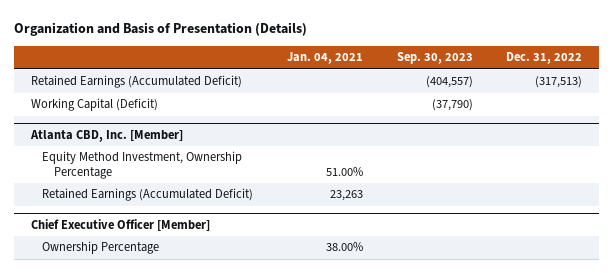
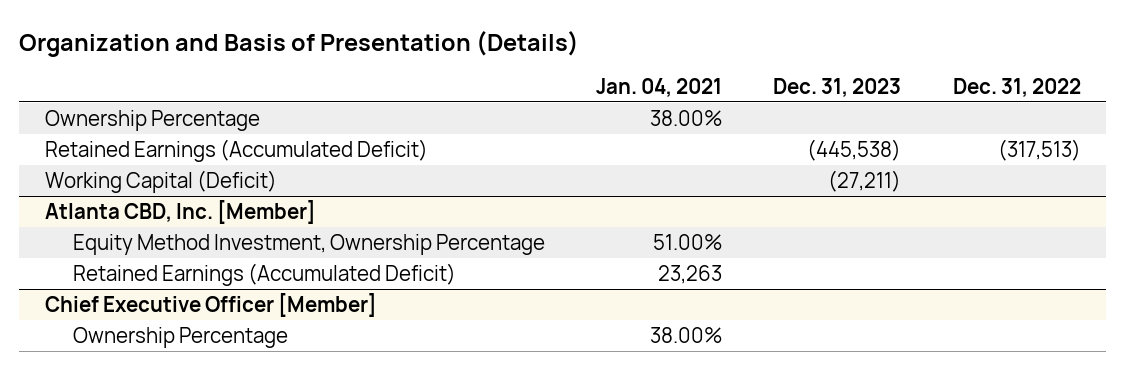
- | Jan. 04, 2021 | Sep. 30, 2023 | Dec. 31, 2022
+ | Jan. 04, 2021 | Dec. 31, 2023 | Dec. 31, 2022
+ Ownership Percentage | 38.00% | |

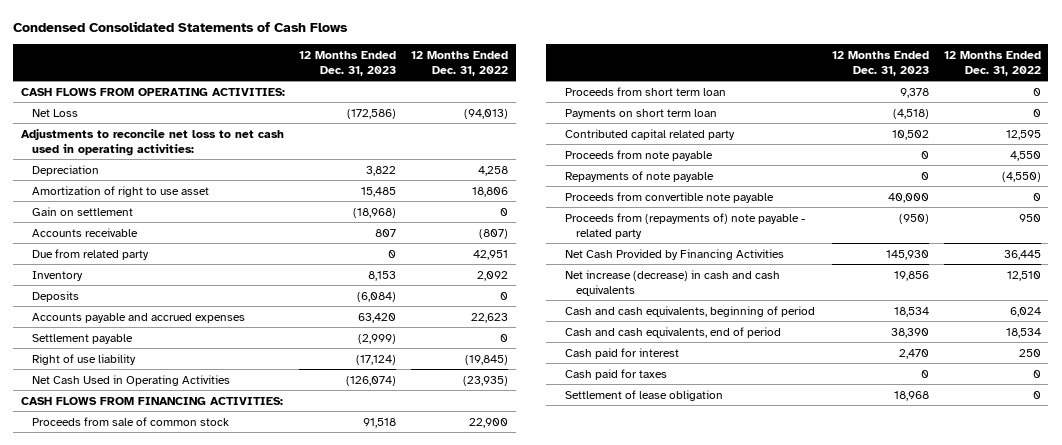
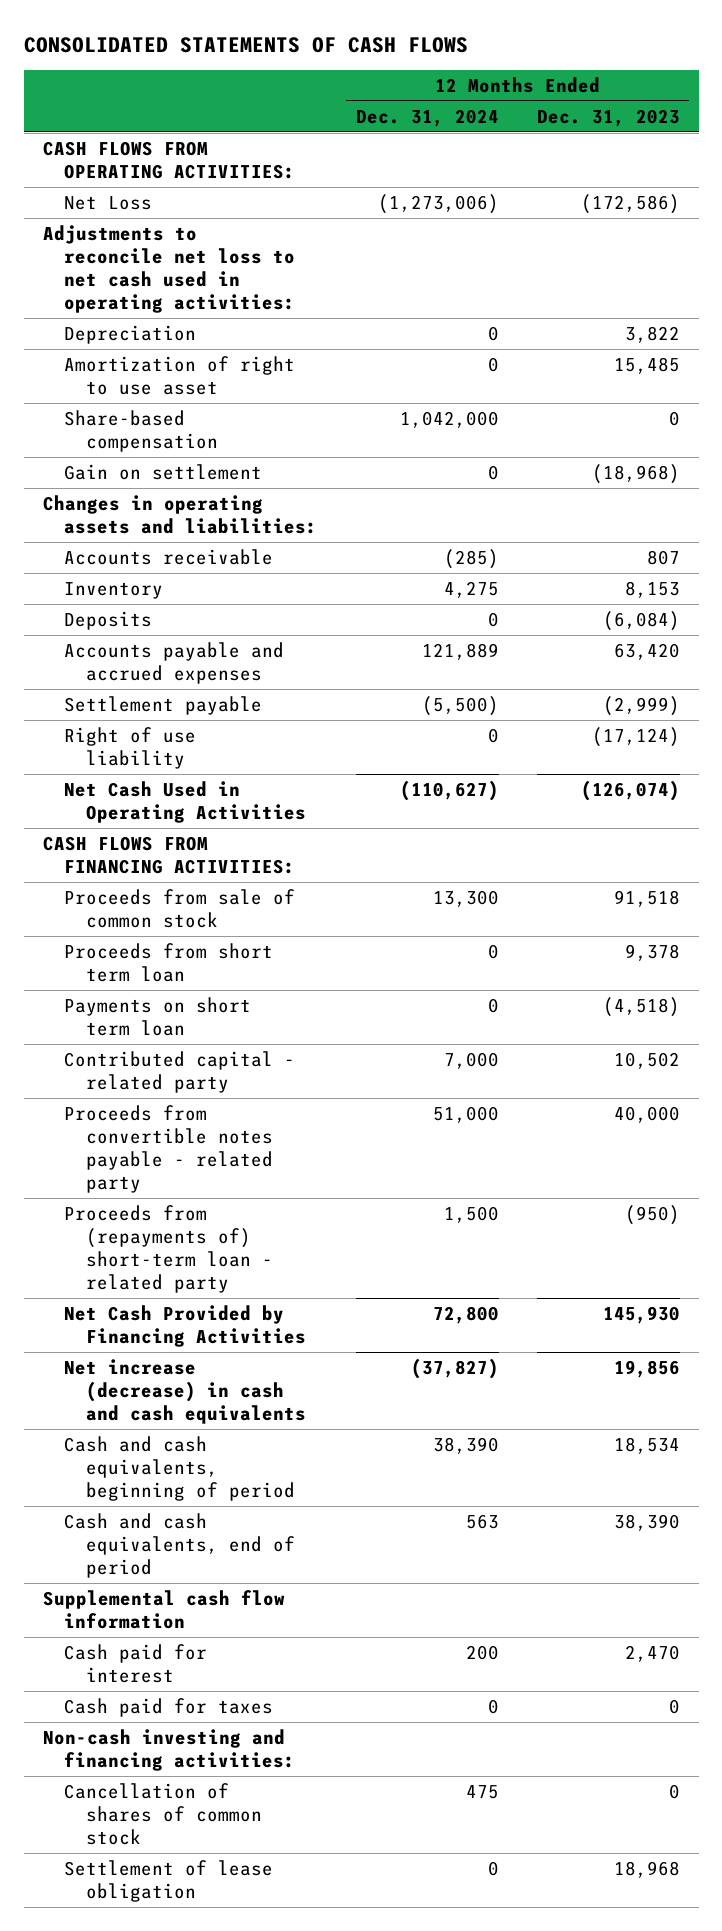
- Condensed Consolidated Statements of Cash Flows
+ CONSOLIDATED STATEMENTS OF CASH FLOWS
- | 12 Months Ended Dec. 31, 2023 | 12 Months Ended Dec. 31, 2022
+ | 12 Months Ended Dec. 31, 2024 | 12 Months Ended Dec. 31, 2023
+ Share-based compensation | 1,042,000 | 0
+ Changes in operating assets and liabilities:
- Due from related party | 0 | 42,951
- Contributed capital related party | 10,502 | 12,595
- Proceeds from note payable | 0 | 4,550
- Repayments of note payable | 0 | (4,550)
- Proceeds from convertible note payable | 40,000 | 0
- Proceeds from (repayments of) note payable - related party | (950) | 950
+ Contributed capital - related party | 7,000 | 10,502
+ Proceeds from convertible notes payable - related party | 51,000 | 40,000
+ Proceeds from (repayments of) short-term loan - related party | 1,500 | (950)
+ Supplemental cash flow information
+ Non-cash investing and financing activities:
+ Cancellation of shares of common stock | 475 | 0

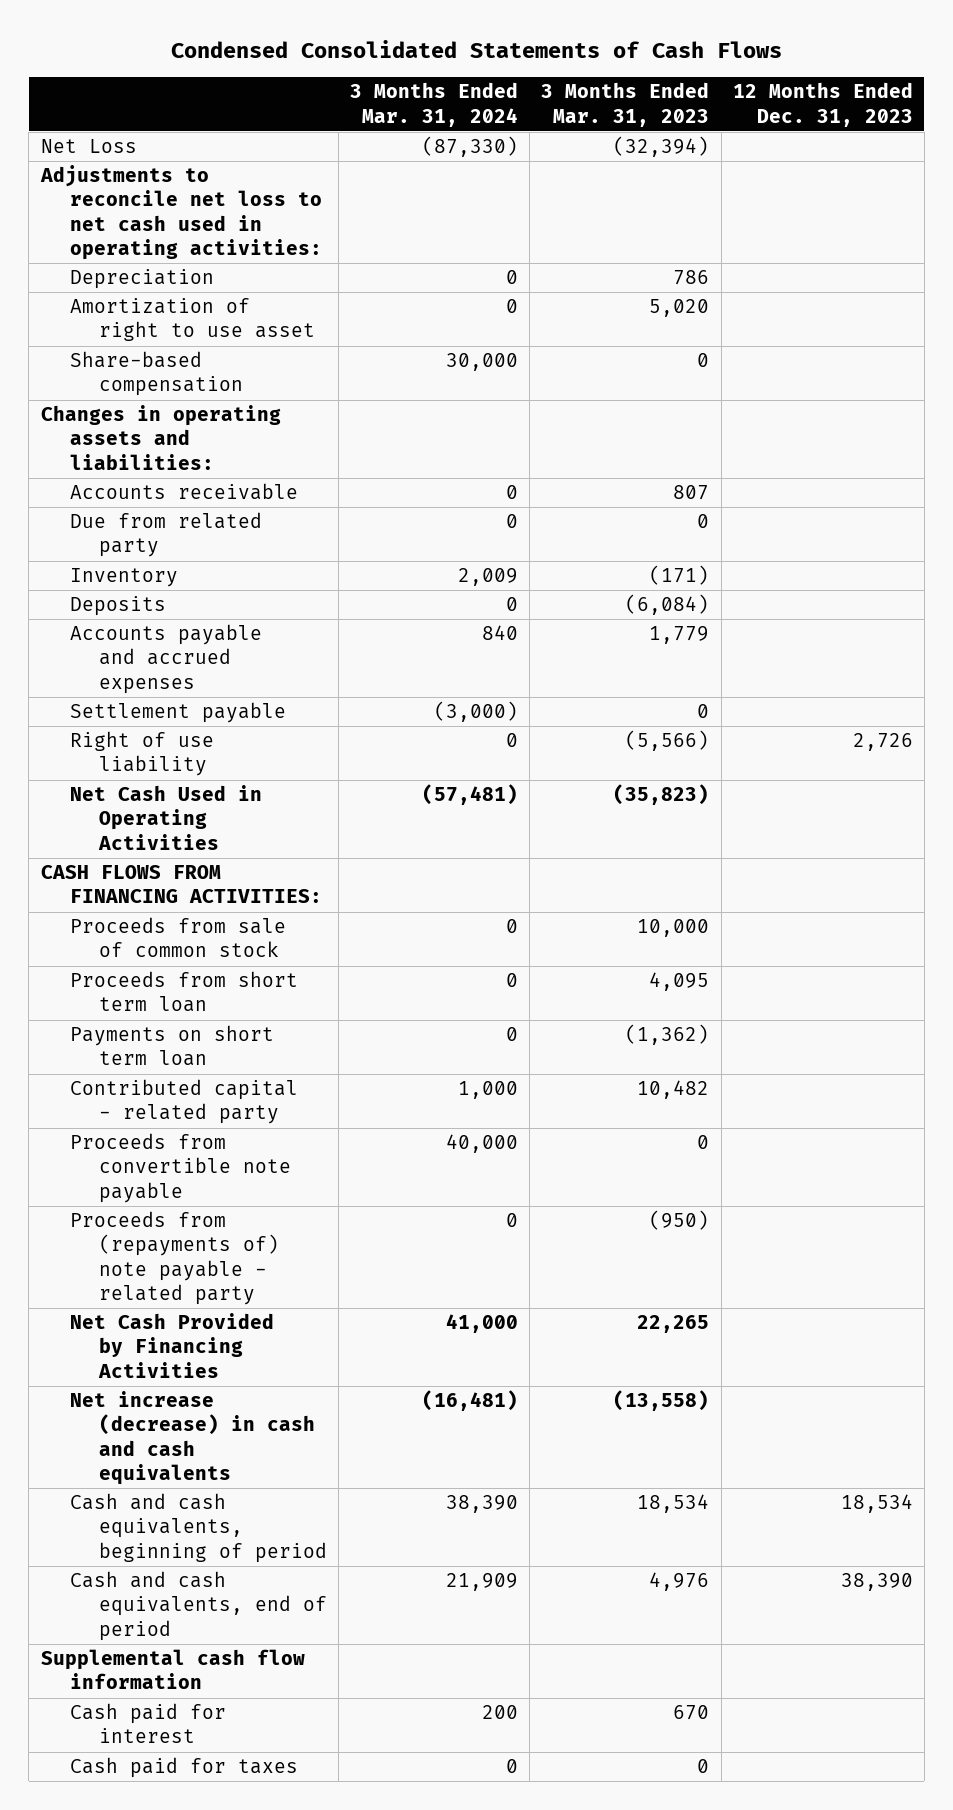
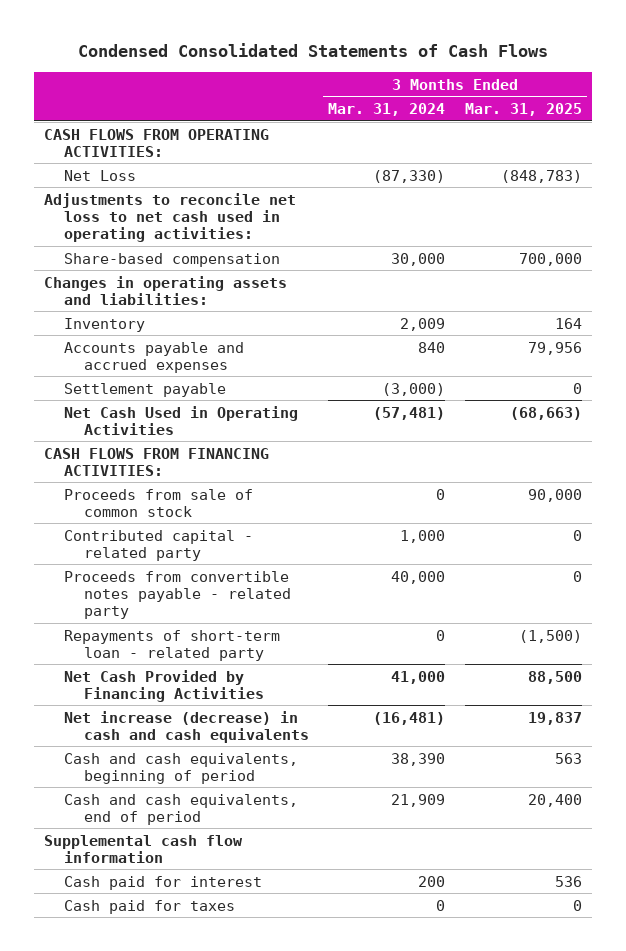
- | 3 Months Ended Mar. 31, 2024 | 3 Months Ended Mar. 31, 2023 | 12 Months Ended Dec. 31, 2023
+ | 3 Months Ended Mar. 31, 2024 | 3 Months Ended Mar. 31, 2025
+ CASH FLOWS FROM OPERATING ACTIVITIES:
- Depreciation | 0 | 786 |
- Amortization of right to use asset | 0 | 5,020 |
- Accounts receivable | 0 | 807 |
- Due from related party | 0 | 0 |
- Deposits | 0 | (6,084) |
- Right of use liability | 0 | (5,566) | 2,726
- Proceeds from short term loan | 0 | 4,095 |
- Payments on short term loan | 0 | (1,362) |
- Proceeds from convertible note payable | 40,000 | 0 |
- Proceeds from (repayments of) note payable - related party | 0 | (950) |
+ Proceeds from convertible notes payable - related party | 40,000 | 0
+ Repayments of short-term loan - related party | 0 | (1,500)

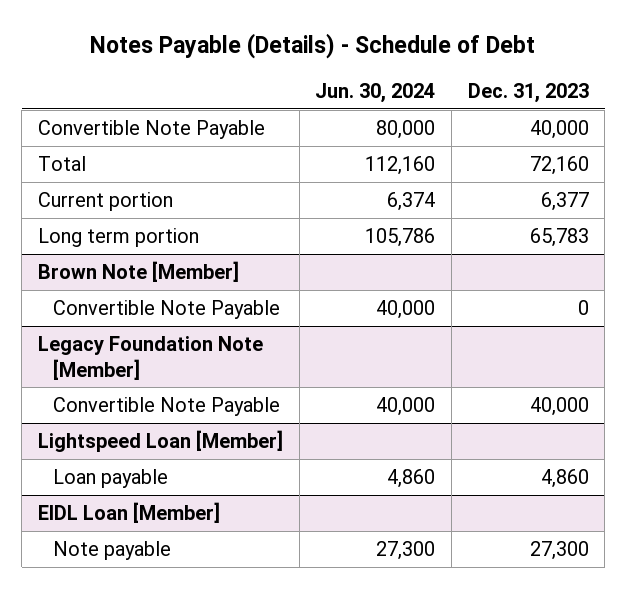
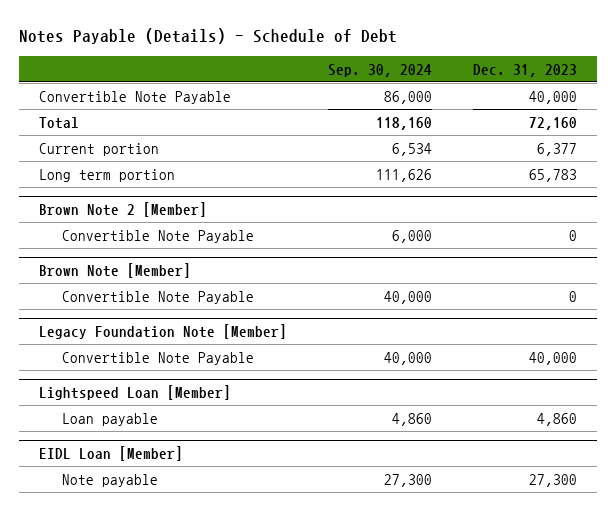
- | Jun. 30, 2024 | Dec. 31, 2023
+ | Sep. 30, 2024 | Dec. 31, 2023
+ Brown Note 2 [Member]
+ Convertible Note Payable | 6,000 | 0

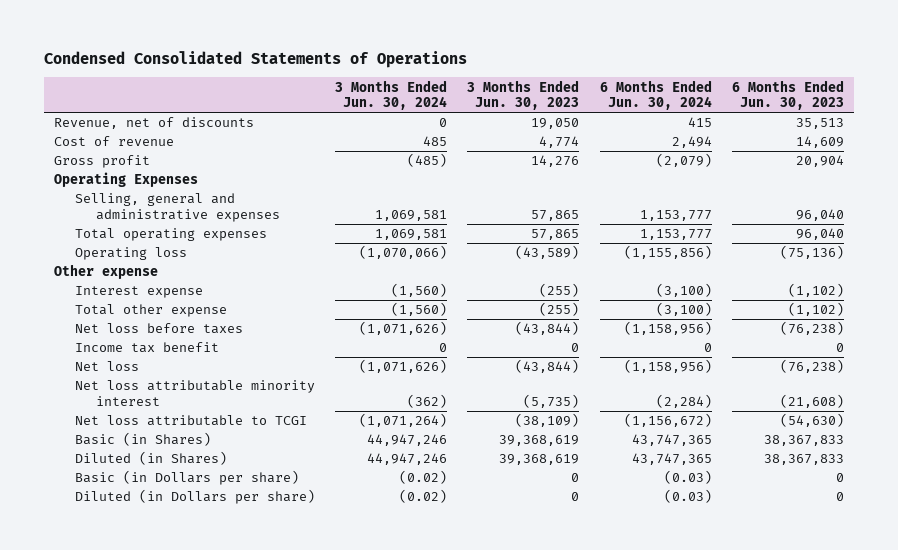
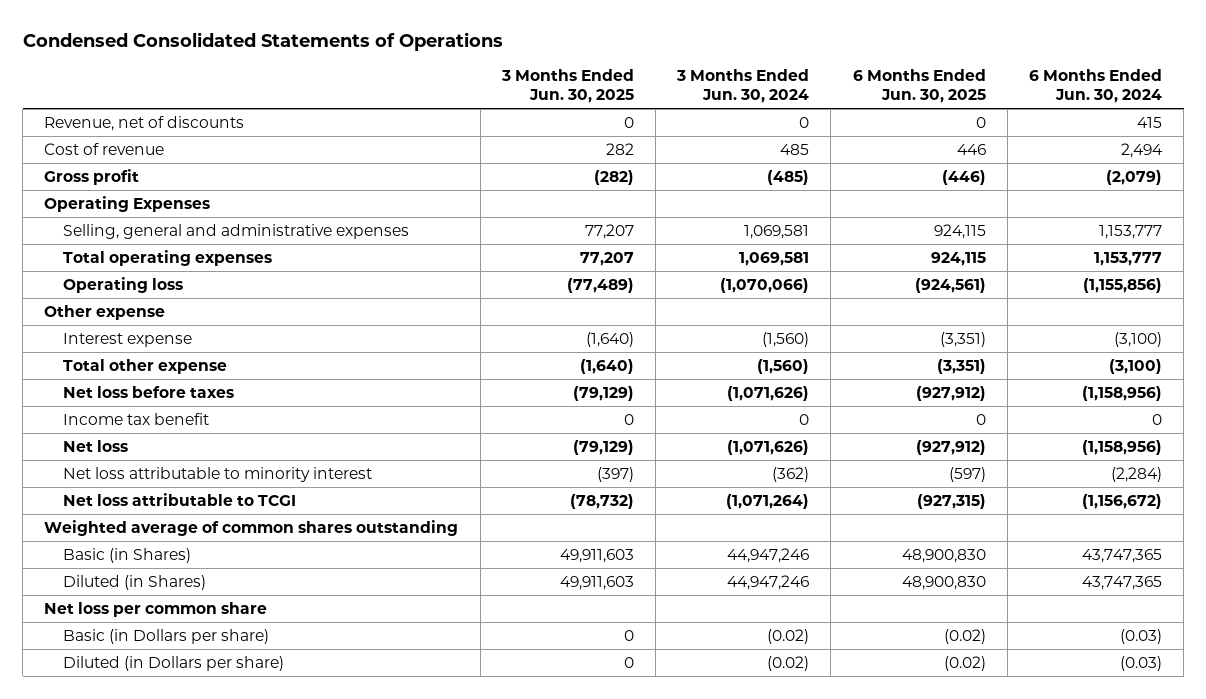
- | 3 Months Ended Jun. 30, 2024 | 3 Months Ended Jun. 30, 2023 | 6 Months Ended Jun. 30, 2024 | 6 Months Ended Jun. 30, 2023
+ | 3 Months Ended Jun. 30, 2025 | 3 Months Ended Jun. 30, 2024 | 6 Months Ended Jun. 30, 2025 | 6 Months Ended Jun. 30, 2024
- Net loss attributable minority interest | (362) | (5,735) | (2,284) | (21,608)
+ Net loss attributable to minority interest | (397) | (362) | (597) | (2,284)
+ Weighted average of common shares outstanding
+ Net loss per common share

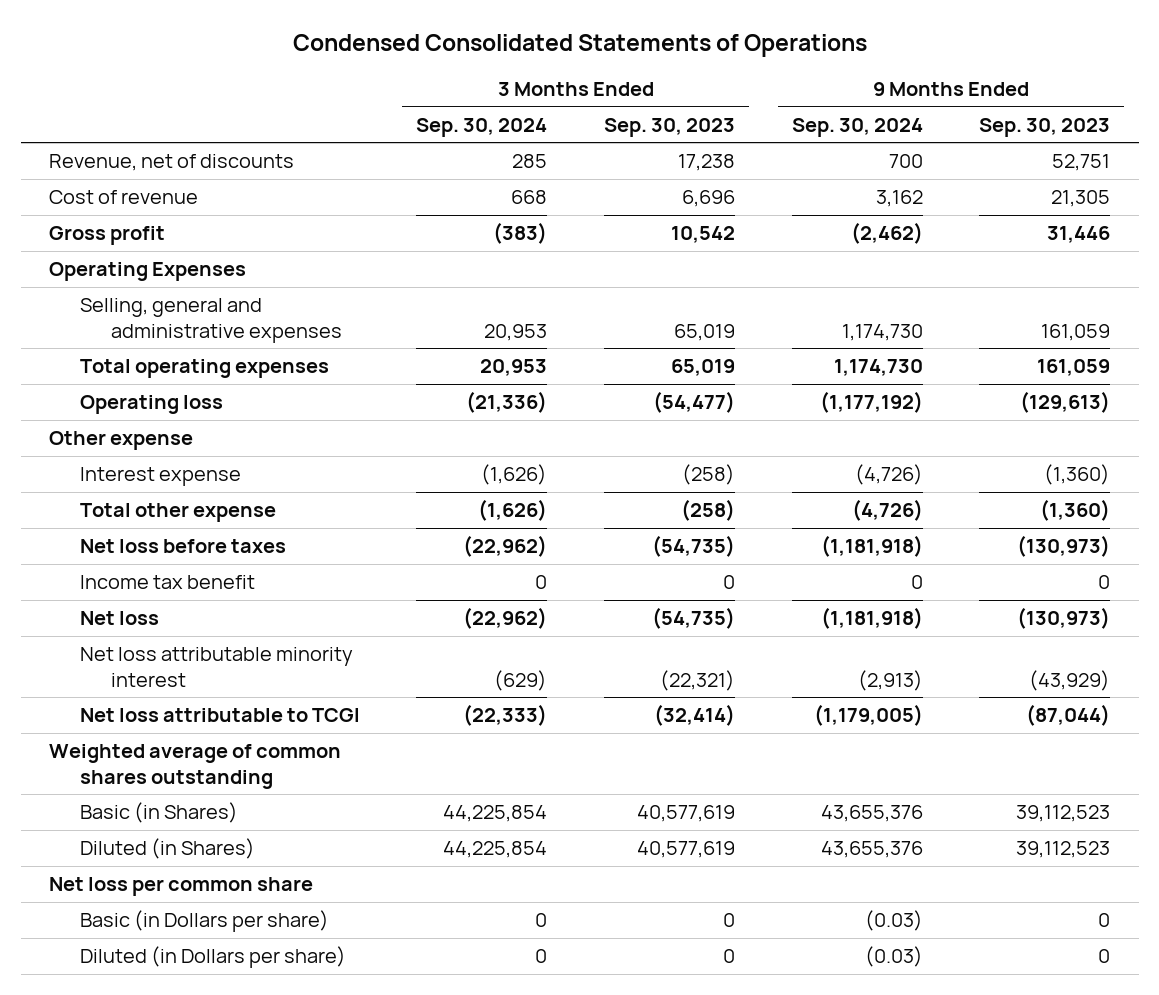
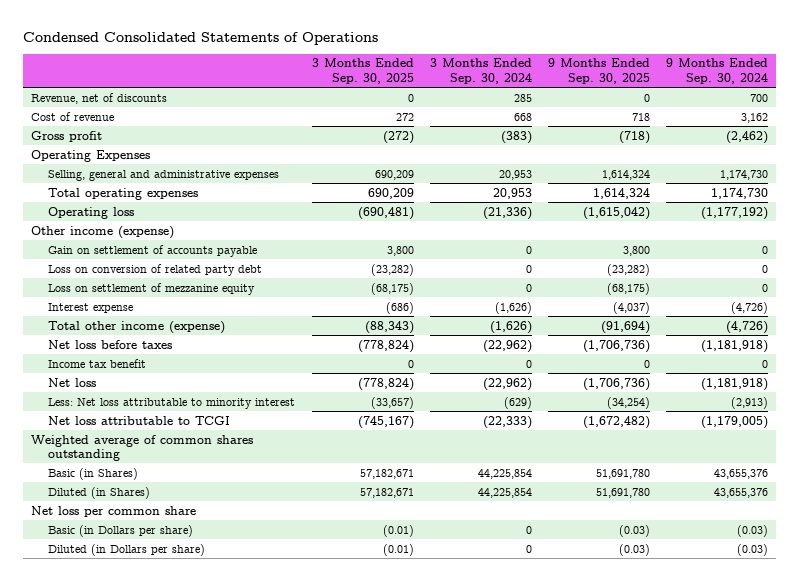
- | 3 Months Ended Sep. 30, 2024 | 3 Months Ended Sep. 30, 2023 | 9 Months Ended Sep. 30, 2024 | 9 Months Ended Sep. 30, 2023
+ | 3 Months Ended Sep. 30, 2025 | 3 Months Ended Sep. 30, 2024 | 9 Months Ended Sep. 30, 2025 | 9 Months Ended Sep. 30, 2024
- Other expense
+ Other income (expense)
+ Gain on settlement of accounts payable | 3,800 | 0 | 3,800 | 0
+ Loss on conversion of related party debt | (23,282) | 0 | (23,282) | 0
+ Loss on settlement of mezzanine equity | (68,175) | 0 | (68,175) | 0
- Total other expense | (1,626) | (258) | (4,726) | (1,360)
+ Total other income (expense) | (88,343) | (1,626) | (91,694) | (4,726)
- Net loss attributable minority interest | (629) | (22,321) | (2,913) | (43,929)
+ Less: Net loss attributable to minority interest | (33,657) | (629) | (34,254) | (2,913)

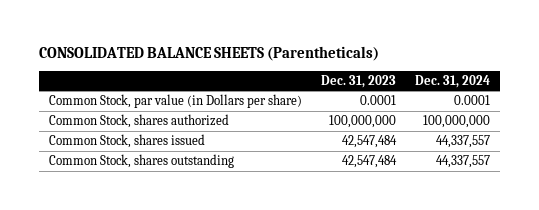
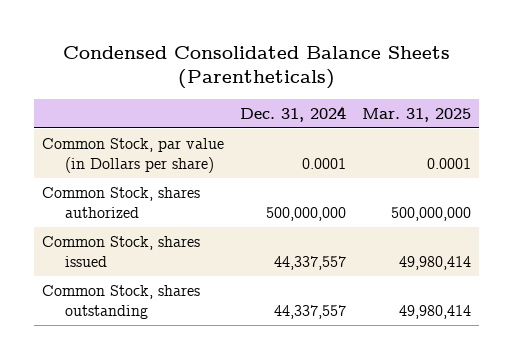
- CONSOLIDATED BALANCE SHEETS (Parentheticals)
+ Condensed Consolidated Balance Sheets (Parentheticals)
- | Dec. 31, 2023 | Dec. 31, 2024
+ | Dec. 31, 2024 | Mar. 31, 2025
- Common Stock, shares authorized | 100,000,000 | 100,000,000
+ Common Stock, shares authorized | 500,000,000 | 500,000,000

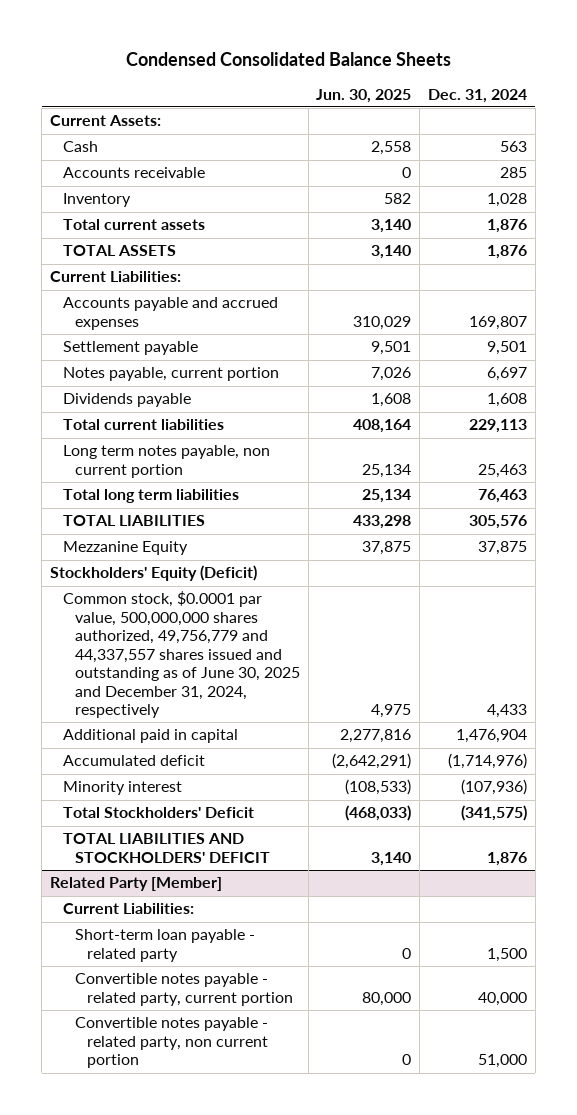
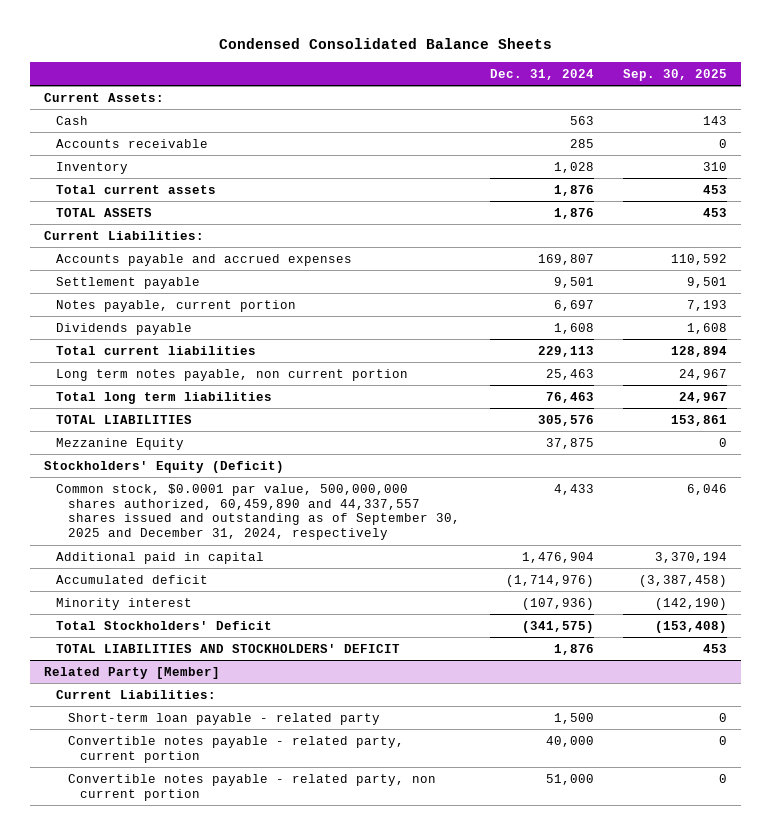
- | Jun. 30, 2025 | Dec. 31, 2024
+ | Dec. 31, 2024 | Sep. 30, 2025
- Common stock, $0.0001 par value, 500,000,000 shares authorized, 49,756,779 and 44,337,557 shares issued and outstanding as of June 30, 2025 and December 31, 2024, respectively | 4,975 | 4,433
+ Common stock, $0.0001 par value, 500,000,000 shares authorized, 60,459,890 and 44,337,557 shares issued and outstanding as of September 30, 2025 and December 31, 2024, respectively | 4,433 | 6,046

